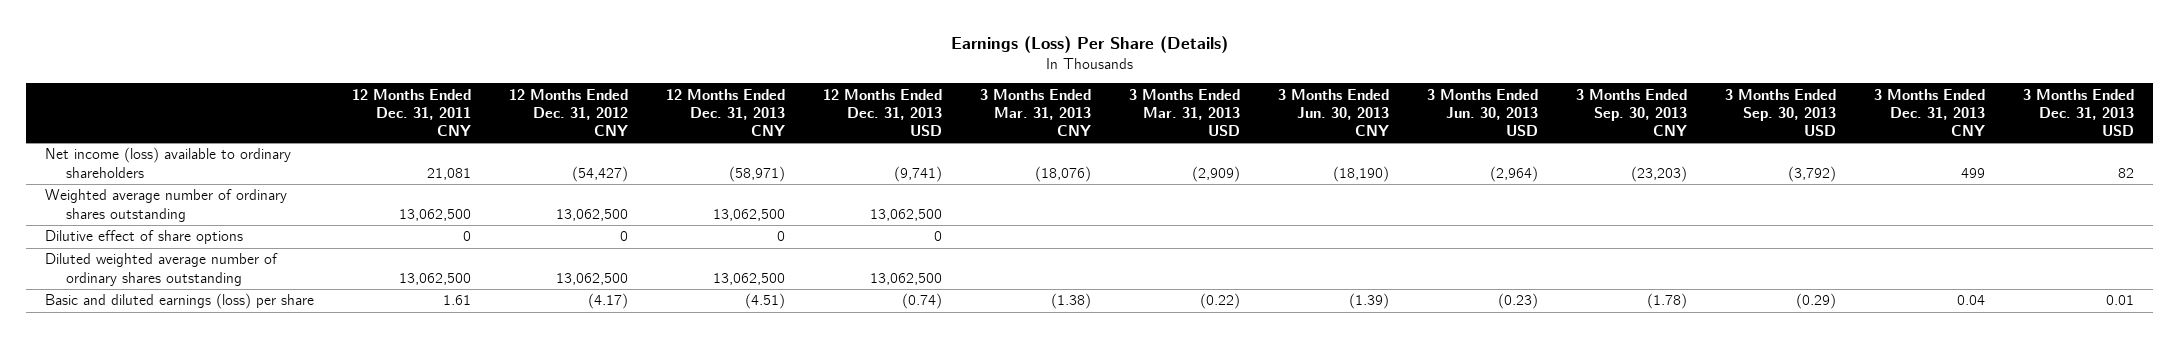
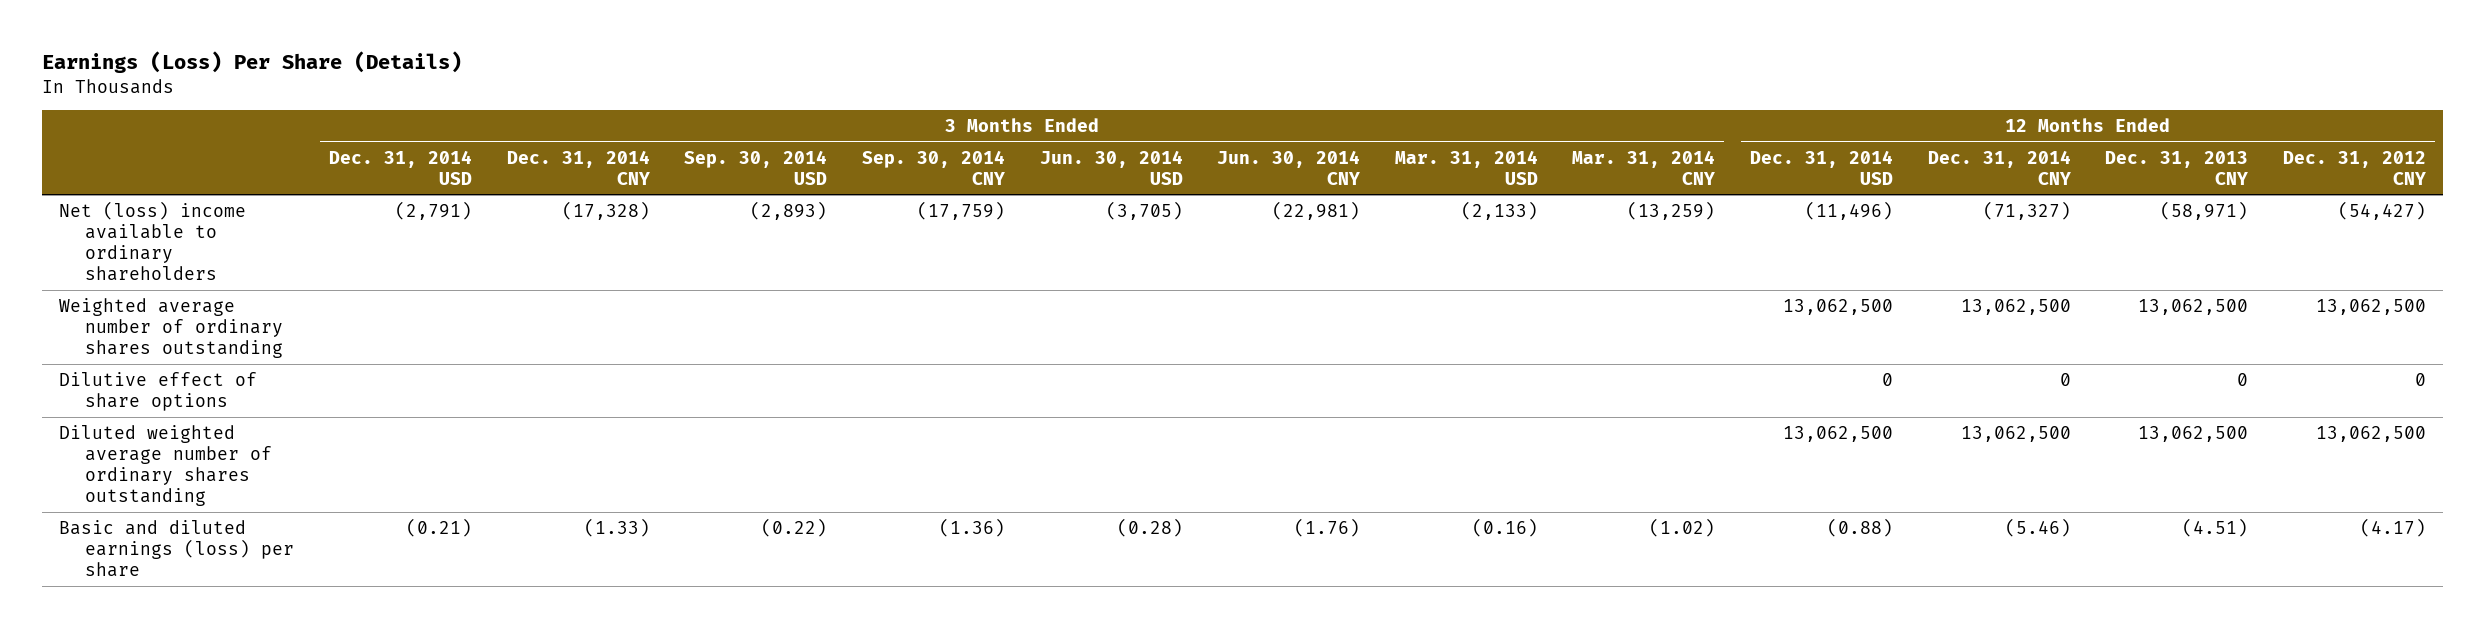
- | 12 Months Ended Dec. 31, 2011 CNY | 12 Months Ended Dec. 31, 2012 CNY | 12 Months Ended Dec. 31, 2013 CNY | 12 Months Ended Dec. 31, 2013 USD | 3 Months Ended Mar. 31, 2013 CNY | 3 Months Ended Mar. 31, 2013 USD | 3 Months Ended Jun. 30, 2013 CNY | 3 Months Ended Jun. 30, 2013 USD | 3 Months Ended Sep. 30, 2013 CNY | 3 Months Ended Sep. 30, 2013 USD | 3 Months Ended Dec. 31, 2013 CNY | 3 Months Ended Dec. 31, 2013 USD
+ | 3 Months Ended Dec. 31, 2014 USD | 3 Months Ended Dec. 31, 2014 CNY | 3 Months Ended Sep. 30, 2014 USD | 3 Months Ended Sep. 30, 2014 CNY | 3 Months Ended Jun. 30, 2014 USD | 3 Months Ended Jun. 30, 2014 CNY | 3 Months Ended Mar. 31, 2014 USD | 3 Months Ended Mar. 31, 2014 CNY | 12 Months Ended Dec. 31, 2014 USD | 12 Months Ended Dec. 31, 2014 CNY | 12 Months Ended Dec. 31, 2013 CNY | 12 Months Ended Dec. 31, 2012 CNY
- Net income (loss) available to ordinary shareholders | 21,081 | (54,427) | (58,971) | (9,741) | (18,076) | (2,909) | (18,190) | (2,964) | (23,203) | (3,792) | 499 | 82
+ Net (loss) income available to ordinary shareholders | (2,791) | (17,328) | (2,893) | (17,759) | (3,705) | (22,981) | (2,133) | (13,259) | (11,496) | (71,327) | (58,971) | (54,427)

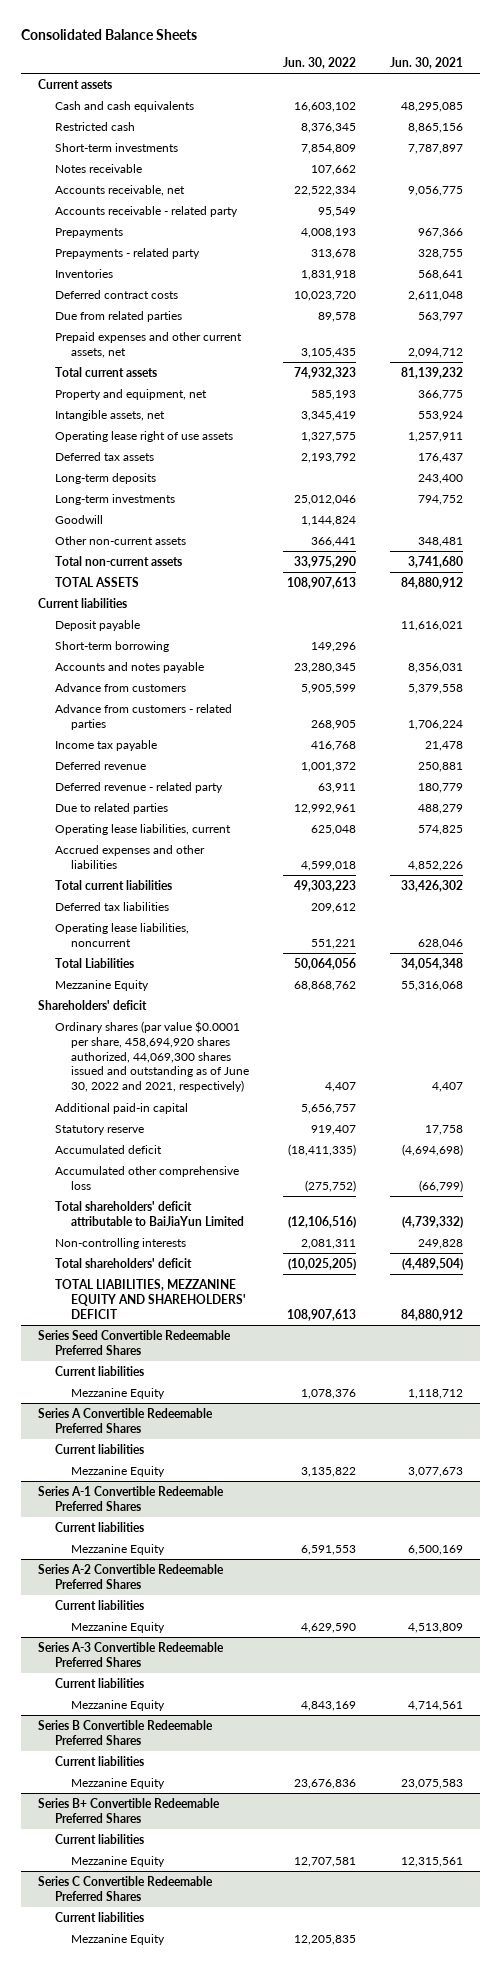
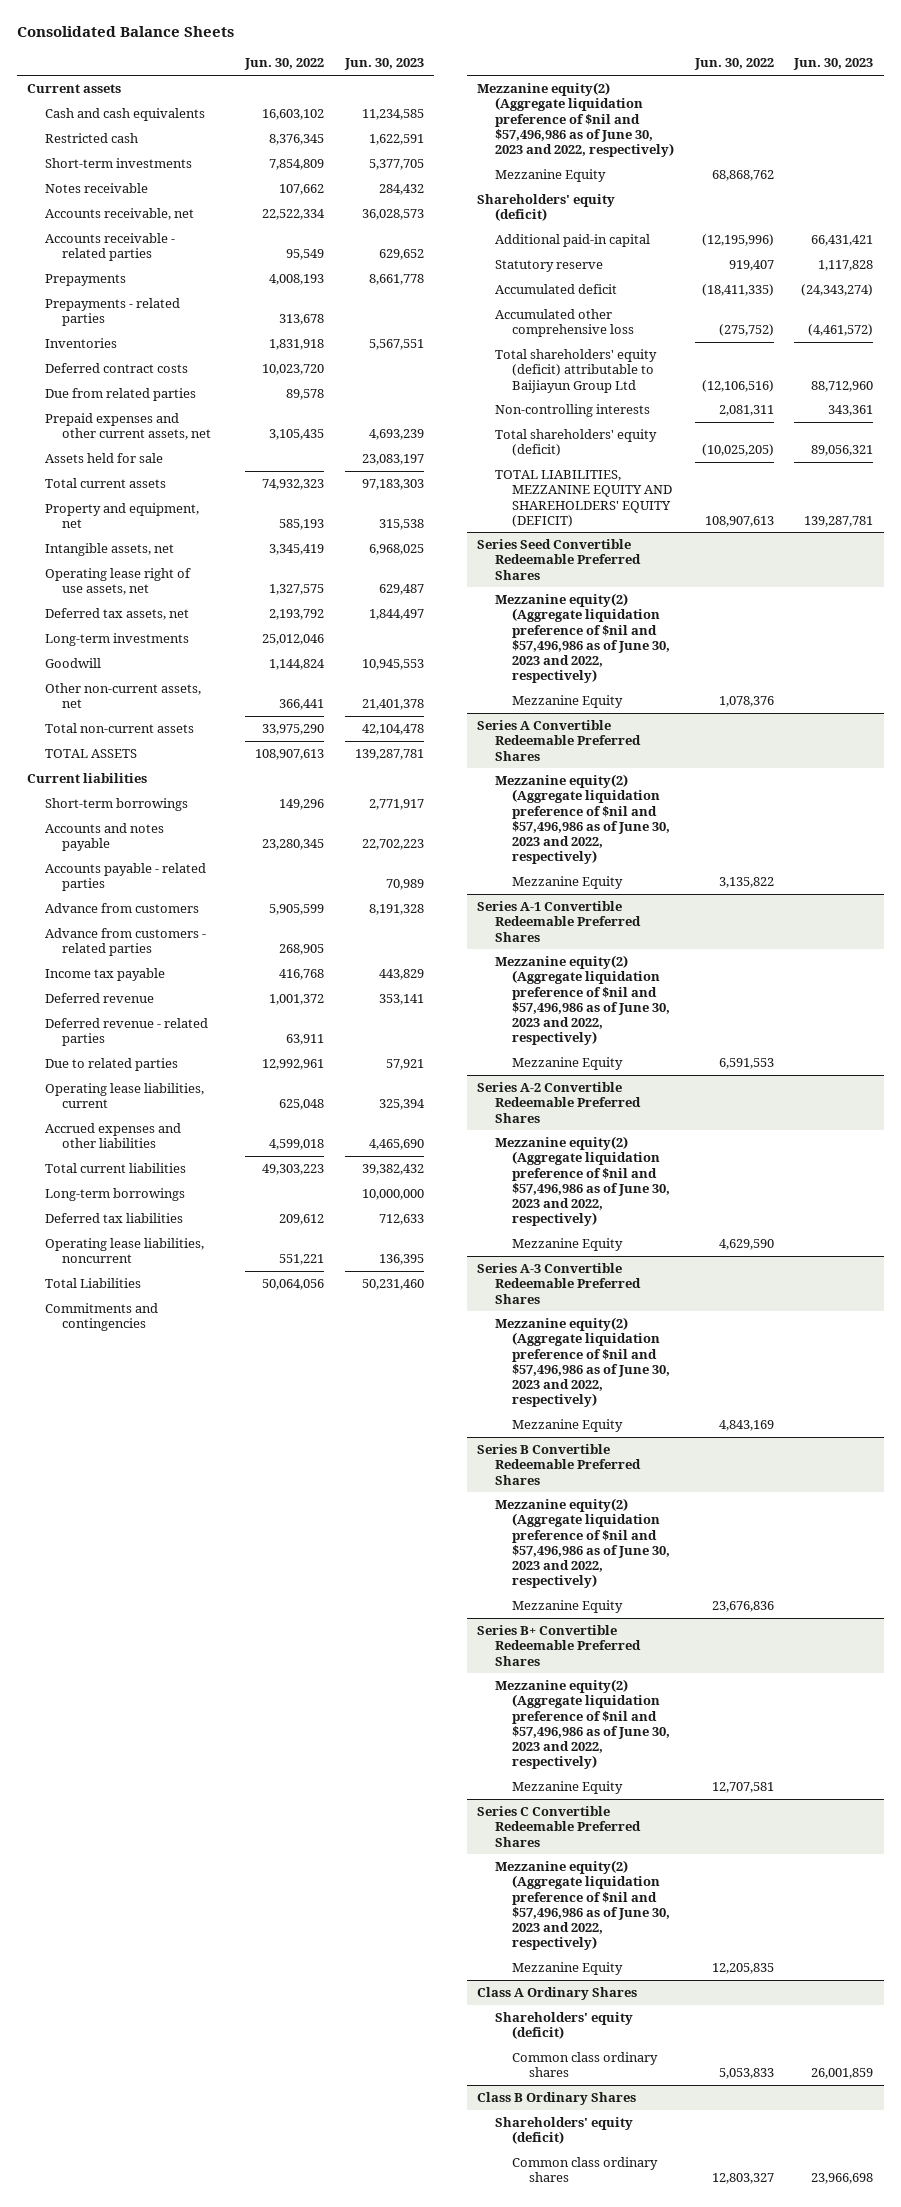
- | Jun. 30, 2022 | Jun. 30, 2021
+ | Jun. 30, 2022 | Jun. 30, 2023
- Accounts receivable - related party | 95,549 |
+ Accounts receivable - related parties | 95,549 | 629,652
- Prepayments - related party | 313,678 | 328,755
+ Prepayments - related parties | 313,678 |
+ Assets held for sale | | 23,083,197
- Operating lease right of use assets | 1,327,575 | 1,257,911
- Deferred tax assets | 2,193,792 | 176,437
- Long-term deposits | | 243,400
+ Operating lease right of use assets, net | 1,327,575 | 629,487
+ Deferred tax assets, net | 2,193,792 | 1,844,497
- Other non-current assets | 366,441 | 348,481
+ Other non-current assets, net | 366,441 | 21,401,378
- Deposit payable | | 11,616,021
- Short-term borrowing | 149,296 |
+ Short-term borrowings | 149,296 | 2,771,917
+ Accounts payable - related parties | | 70,989
- Deferred revenue - related party | 63,911 | 180,779
+ Deferred revenue - related parties | 63,911 |
+ Long-term borrowings | | 10,000,000
+ Commitments and contingencies
+ Mezzanine equity(2) (Aggregate liquidation preference of $nil and $57,496,986 as of June 30, 2023 and 2022, respectively)
- Shareholders' deficit
- Ordinary shares (par value $0.0001 per share, 458,694,920 shares authorized, 44,069,300 shares issued and outstanding as of June 30, 2022 and 2021, respectively) | 4,407 | 4,407
- Additional paid-in capital | 5,656,757 |
+ Shareholders' equity (deficit)
+ Additional paid-in capital | (12,195,996) | 66,431,421
- Total shareholders' deficit attributable to BaiJiaYun Limited | (12,106,516) | (4,739,332)
+ Total shareholders' equity (deficit) attributable to Baijiayun Group Ltd | (12,106,516) | 88,712,960
- Total shareholders' deficit | (10,025,205) | (4,489,504)
- TOTAL LIABILITIES, MEZZANINE EQUITY AND SHAREHOLDERS' DEFICIT | 108,907,613 | 84,880,912
+ Total shareholders' equity (deficit) | (10,025,205) | 89,056,321
+ TOTAL LIABILITIES, MEZZANINE EQUITY AND SHAREHOLDERS' EQUITY (DEFICIT) | 108,907,613 | 139,287,781
@ Series Seed Convertible Redeemable Preferred Shares
- Current liabilities
+ Mezzanine equity(2) (Aggregate liquidation preference of $nil and $57,496,986 as of June 30, 2023 and 2022, respectively)
@ Series A Convertible Redeemable Preferred Shares
- Current liabilities
+ Mezzanine equity(2) (Aggregate liquidation preference of $nil and $57,496,986 as of June 30, 2023 and 2022, respectively)
@ Series A-1 Convertible Redeemable Preferred Shares
- Current liabilities
+ Mezzanine equity(2) (Aggregate liquidation preference of $nil and $57,496,986 as of June 30, 2023 and 2022, respectively)
@ Series A-2 Convertible Redeemable Preferred Shares
- Current liabilities
+ Mezzanine equity(2) (Aggregate liquidation preference of $nil and $57,496,986 as of June 30, 2023 and 2022, respectively)
@ Series A-3 Convertible Redeemable Preferred Shares
- Current liabilities
+ Mezzanine equity(2) (Aggregate liquidation preference of $nil and $57,496,986 as of June 30, 2023 and 2022, respectively)
@ Series B Convertible Redeemable Preferred Shares
- Current liabilities
+ Mezzanine equity(2) (Aggregate liquidation preference of $nil and $57,496,986 as of June 30, 2023 and 2022, respectively)
@ Series B+ Convertible Redeemable Preferred Shares
- Current liabilities
+ Mezzanine equity(2) (Aggregate liquidation preference of $nil and $57,496,986 as of June 30, 2023 and 2022, respectively)
@ Series C Convertible Redeemable Preferred Shares
- Current liabilities
+ Mezzanine equity(2) (Aggregate liquidation preference of $nil and $57,496,986 as of June 30, 2023 and 2022, respectively)
+ Class A Ordinary Shares
+ Shareholders' equity (deficit)
+ Common class ordinary shares | 5,053,833 | 26,001,859
+ Class B Ordinary Shares
+ Shareholders' equity (deficit)
+ Common class ordinary shares | 12,803,327 | 23,966,698

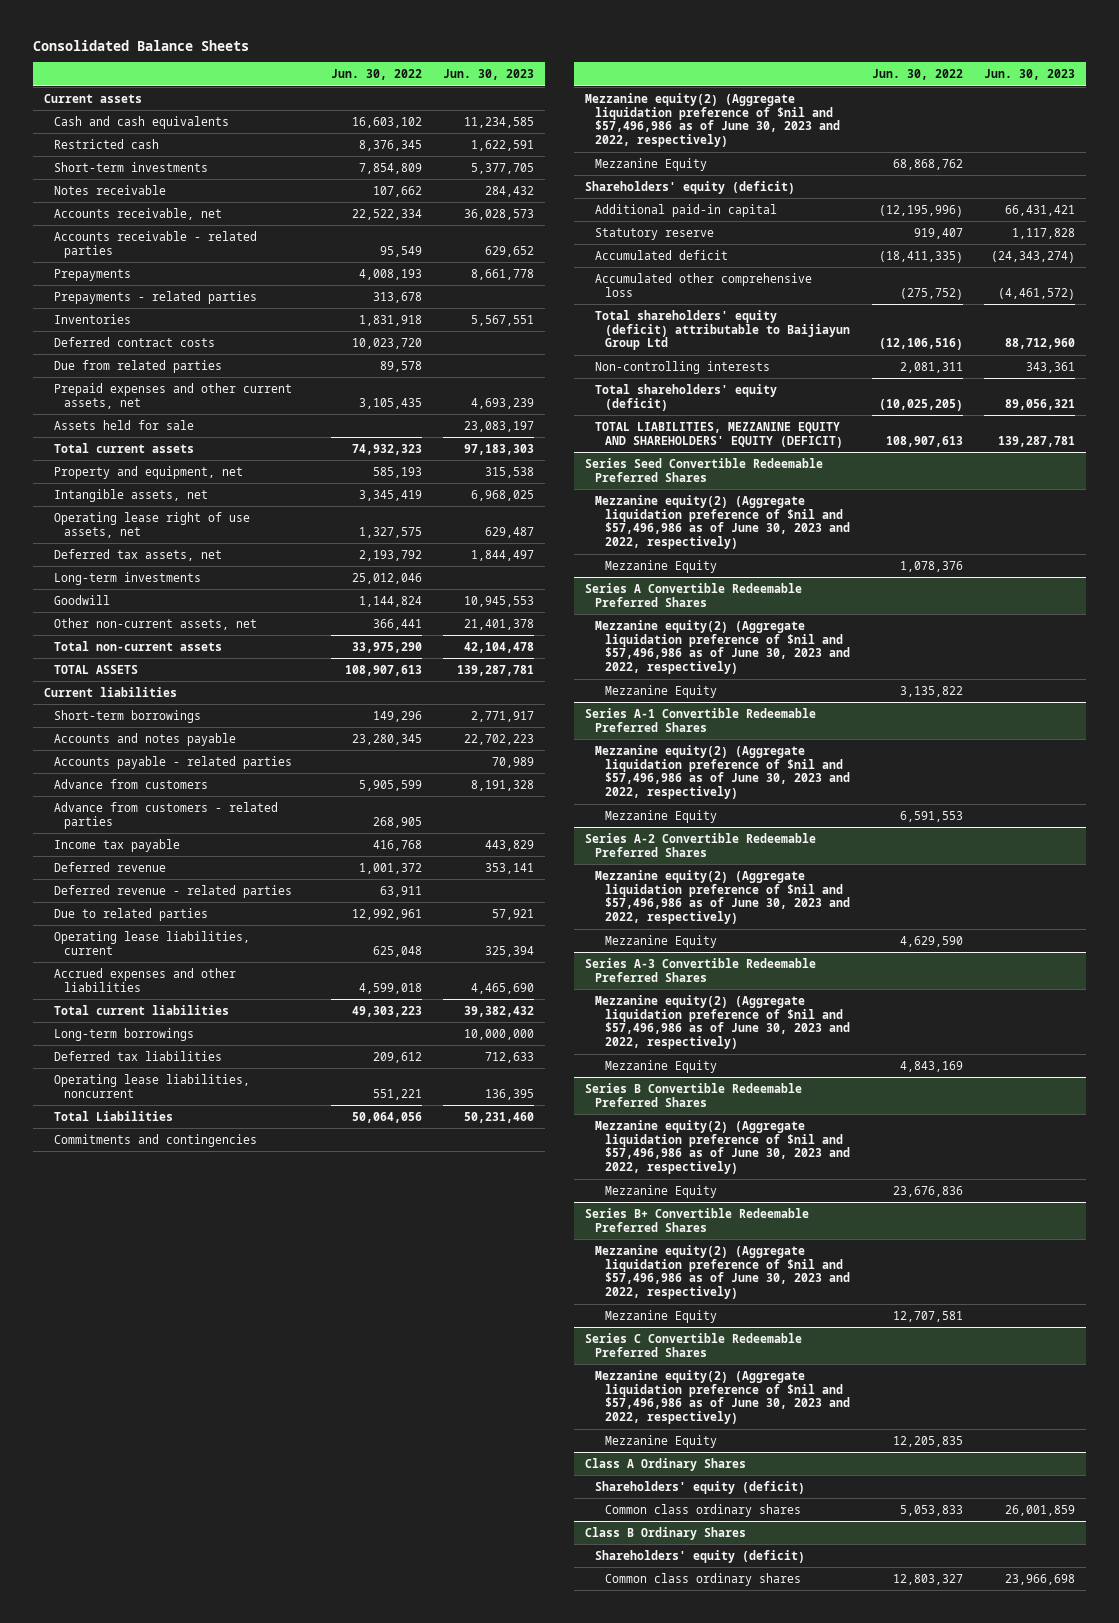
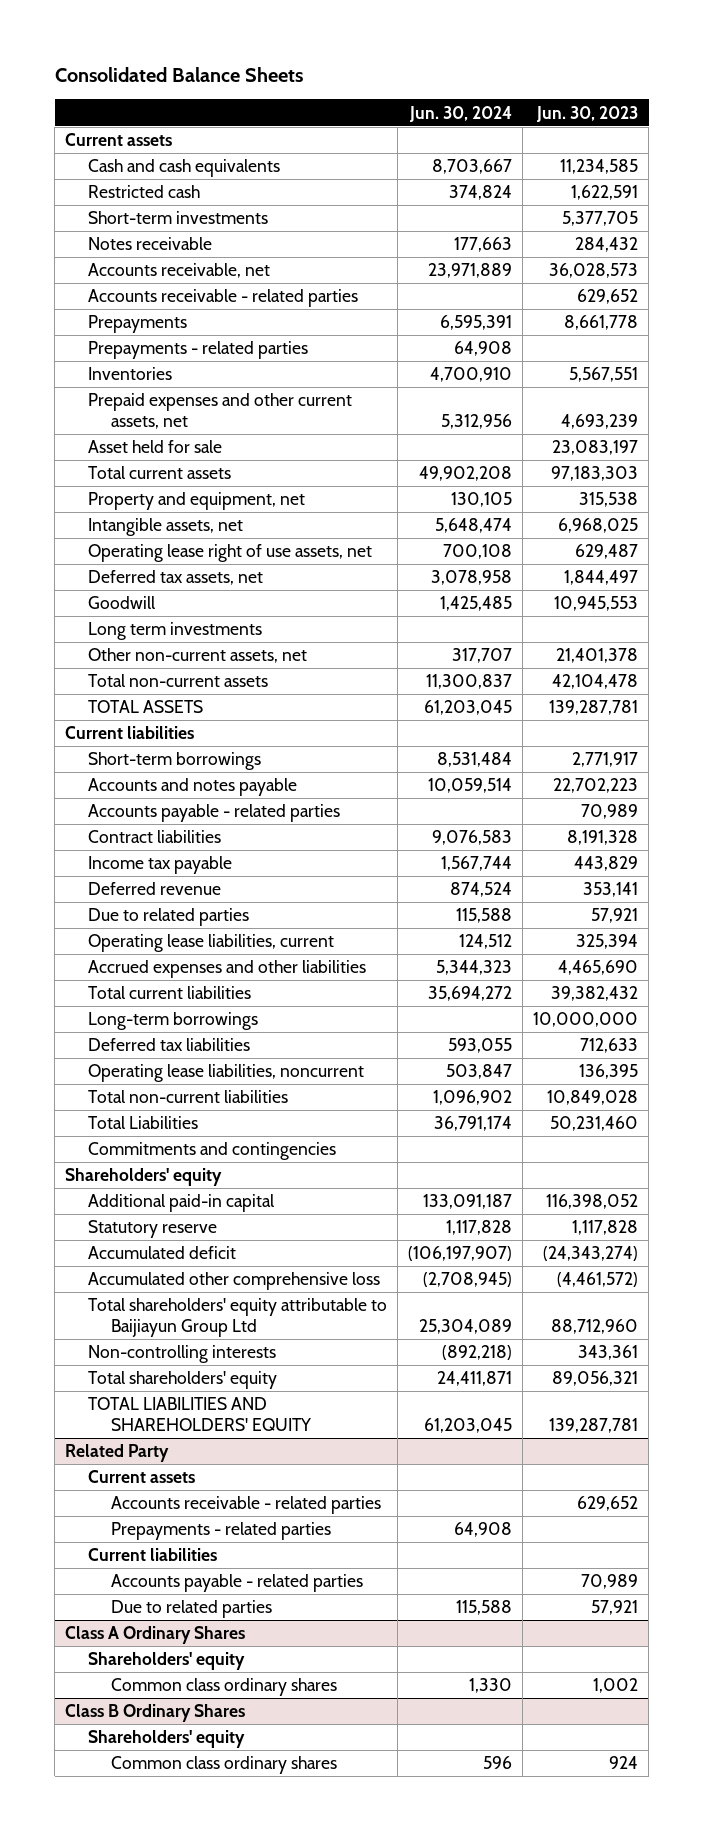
- | Jun. 30, 2022 | Jun. 30, 2023
+ | Jun. 30, 2024 | Jun. 30, 2023
- Deferred contract costs | 10,023,720 |
- Due from related parties | 89,578 |
- Assets held for sale | | 23,083,197
+ Asset held for sale | | 23,083,197
- Long-term investments | 25,012,046 |
+ Long term investments
- Advance from customers | 5,905,599 | 8,191,328
- Advance from customers - related parties | 268,905 |
+ Contract liabilities | 9,076,583 | 8,191,328
- Deferred revenue - related parties | 63,911 |
+ Total non-current liabilities | 1,096,902 | 10,849,028
- Mezzanine equity(2) (Aggregate liquidation preference of $nil and $57,496,986 as of June 30, 2023 and 2022, respectively)
- Mezzanine Equity | 68,868,762 |
- Shareholders' equity (deficit)
- Additional paid-in capital | (12,195,996) | 66,431,421
+ Shareholders' equity
+ Additional paid-in capital | 133,091,187 | 116,398,052
- Total shareholders' equity (deficit) attributable to Baijiayun Group Ltd | (12,106,516) | 88,712,960
+ Total shareholders' equity attributable to Baijiayun Group Ltd | 25,304,089 | 88,712,960
- Total shareholders' equity (deficit) | (10,025,205) | 89,056,321
- TOTAL LIABILITIES, MEZZANINE EQUITY AND SHAREHOLDERS' EQUITY (DEFICIT) | 108,907,613 | 139,287,781
- Series Seed Convertible Redeemable Preferred Shares
- Mezzanine equity(2) (Aggregate liquidation preference of $nil and $57,496,986 as of June 30, 2023 and 2022, respectively)
- Mezzanine Equity | 1,078,376 |
- Series A Convertible Redeemable Preferred Shares
- Mezzanine equity(2) (Aggregate liquidation preference of $nil and $57,496,986 as of June 30, 2023 and 2022, respectively)
- Mezzanine Equity | 3,135,822 |
- Series A-1 Convertible Redeemable Preferred Shares
- Mezzanine equity(2) (Aggregate liquidation preference of $nil and $57,496,986 as of June 30, 2023 and 2022, respectively)
- Mezzanine Equity | 6,591,553 |
- Series A-2 Convertible Redeemable Preferred Shares
- Mezzanine equity(2) (Aggregate liquidation preference of $nil and $57,496,986 as of June 30, 2023 and 2022, respectively)
- Mezzanine Equity | 4,629,590 |
- Series A-3 Convertible Redeemable Preferred Shares
- Mezzanine equity(2) (Aggregate liquidation preference of $nil and $57,496,986 as of June 30, 2023 and 2022, respectively)
- Mezzanine Equity | 4,843,169 |
- Series B Convertible Redeemable Preferred Shares
- Mezzanine equity(2) (Aggregate liquidation preference of $nil and $57,496,986 as of June 30, 2023 and 2022, respectively)
- Mezzanine Equity | 23,676,836 |
- Series B+ Convertible Redeemable Preferred Shares
- Mezzanine equity(2) (Aggregate liquidation preference of $nil and $57,496,986 as of June 30, 2023 and 2022, respectively)
- Mezzanine Equity | 12,707,581 |
- Series C Convertible Redeemable Preferred Shares
- Mezzanine equity(2) (Aggregate liquidation preference of $nil and $57,496,986 as of June 30, 2023 and 2022, respectively)
- Mezzanine Equity | 12,205,835 |
+ Total shareholders' equity | 24,411,871 | 89,056,321
+ TOTAL LIABILITIES AND SHAREHOLDERS' EQUITY | 61,203,045 | 139,287,781
+ Related Party
+ Current assets
+ Accounts receivable - related parties | | 629,652
+ Prepayments - related parties | 64,908 |
+ Current liabilities
+ Accounts payable - related parties | | 70,989
+ Due to related parties | 115,588 | 57,921
@ Class A Ordinary Shares
- Shareholders' equity (deficit)
- Common class ordinary shares | 5,053,833 | 26,001,859
+ Shareholders' equity
+ Common class ordinary shares | 1,330 | 1,002
@ Class B Ordinary Shares
- Shareholders' equity (deficit)
- Common class ordinary shares | 12,803,327 | 23,966,698
+ Shareholders' equity
+ Common class ordinary shares | 596 | 924

